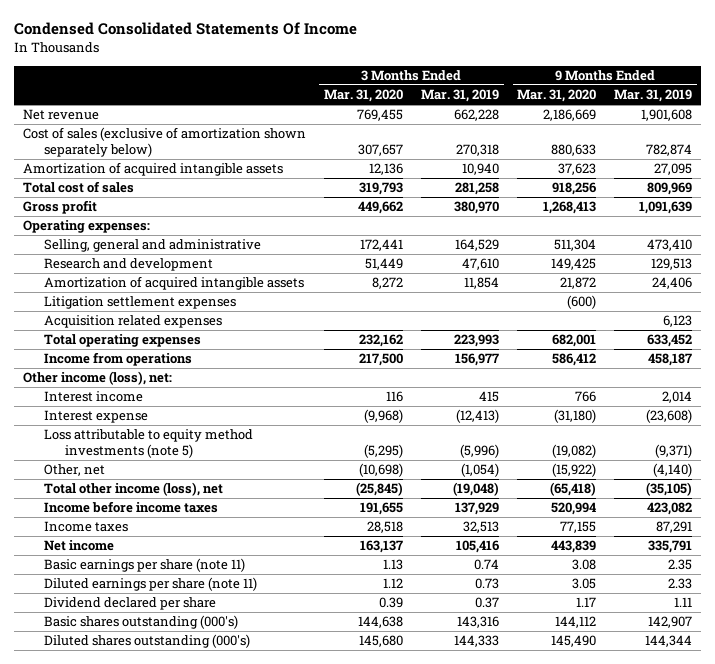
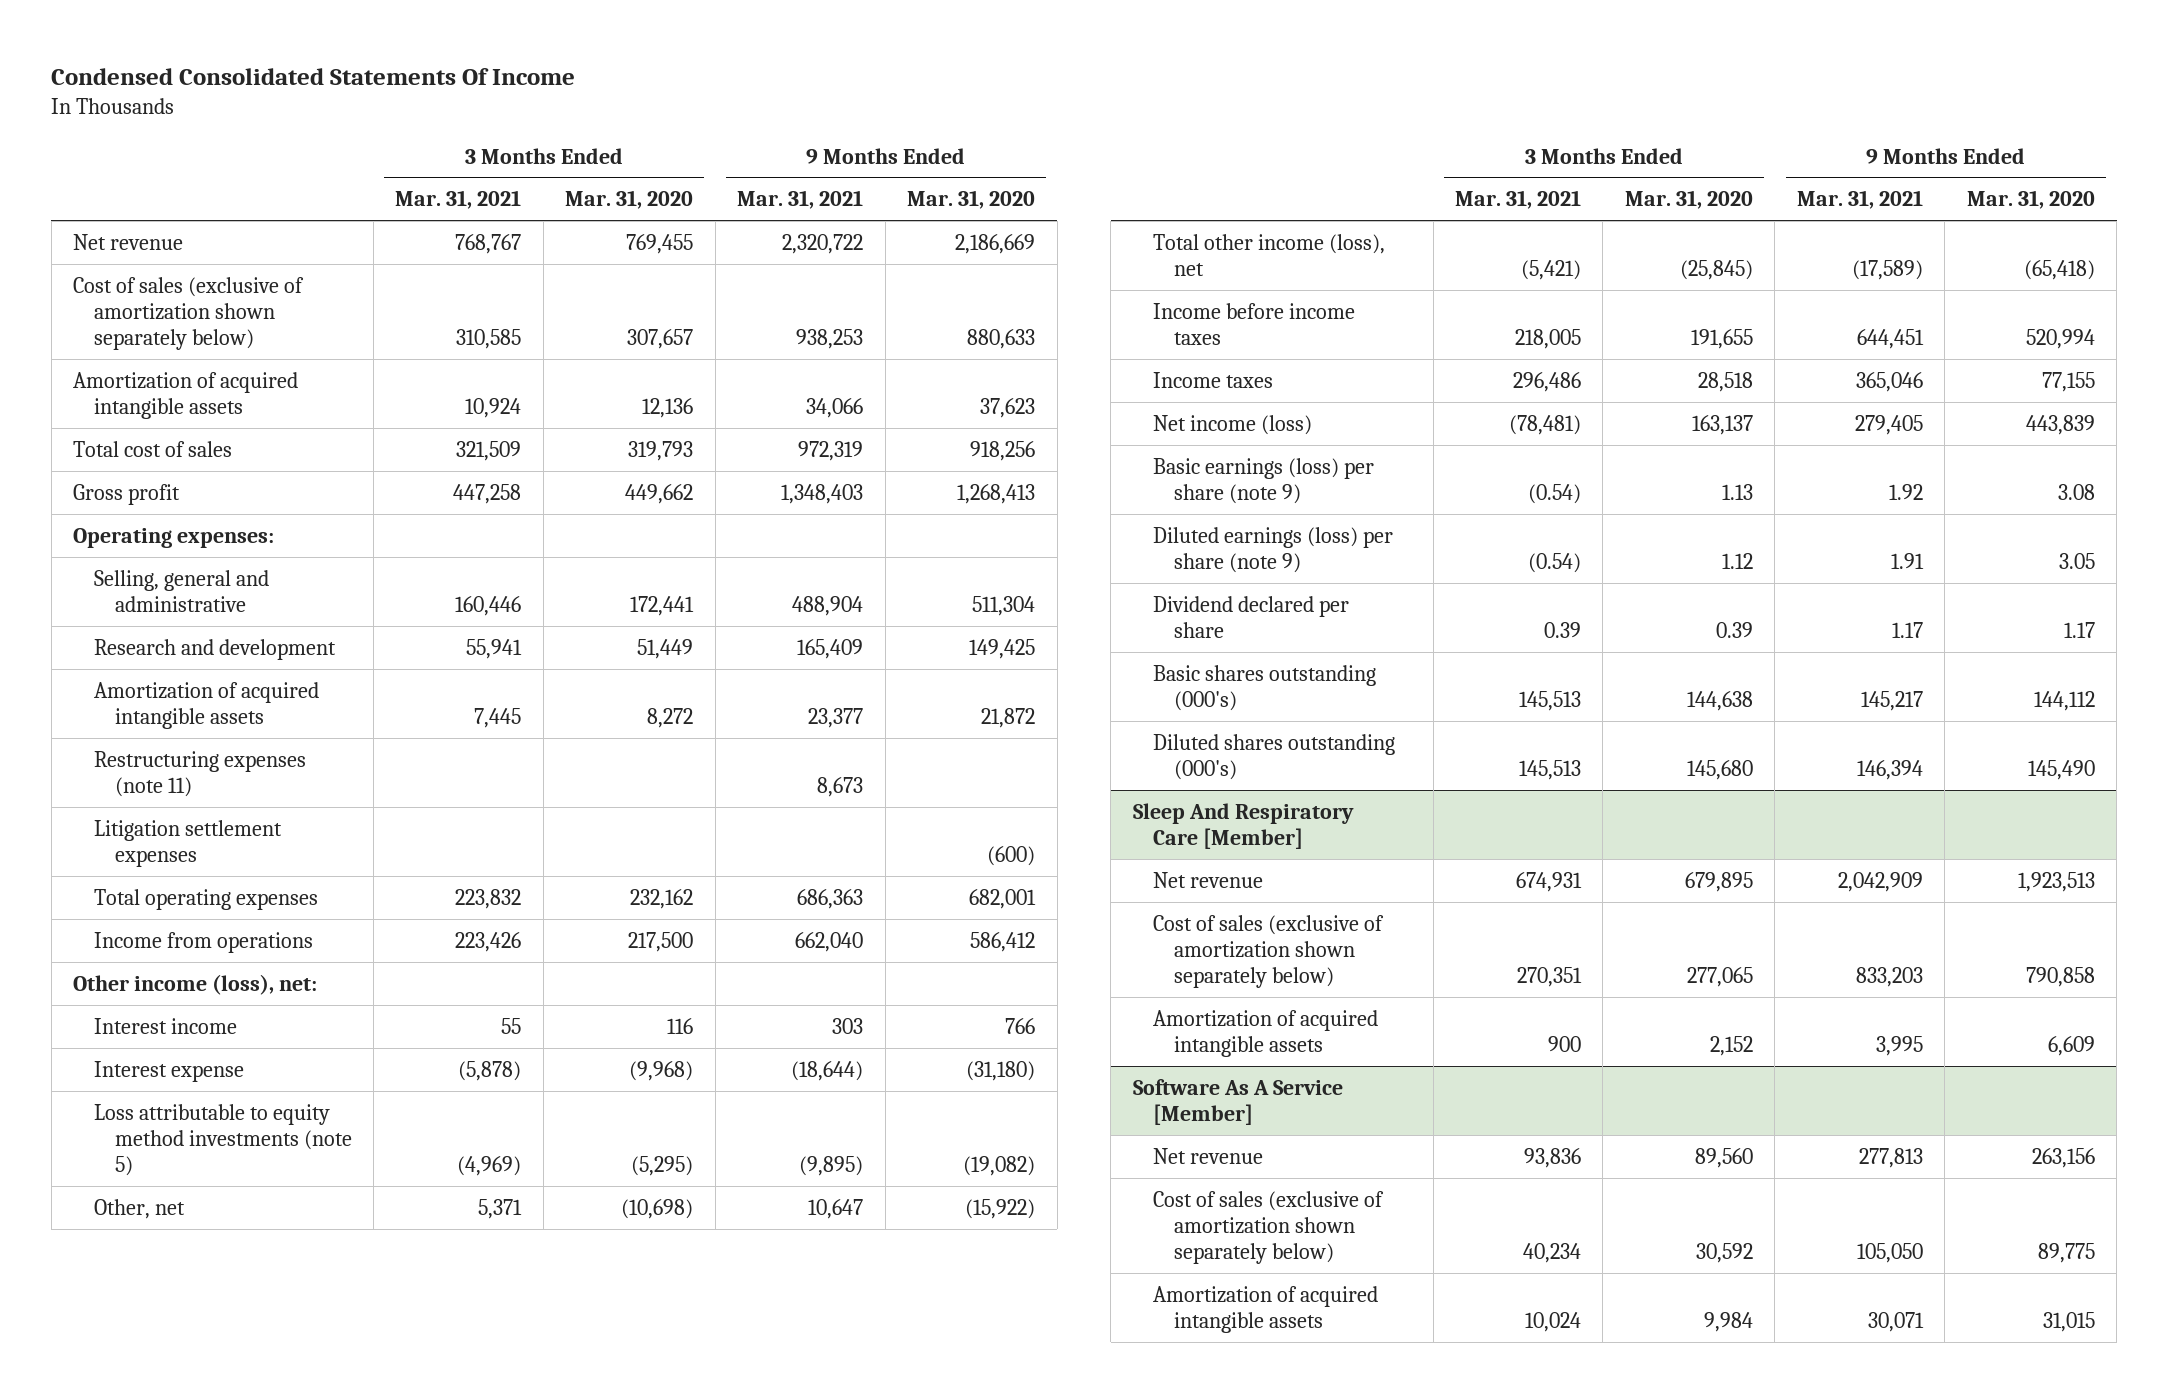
- | 3 Months Ended Mar. 31, 2020 | 3 Months Ended Mar. 31, 2019 | 9 Months Ended Mar. 31, 2020 | 9 Months Ended Mar. 31, 2019
+ | 3 Months Ended Mar. 31, 2021 | 3 Months Ended Mar. 31, 2020 | 9 Months Ended Mar. 31, 2021 | 9 Months Ended Mar. 31, 2020
+ Restructuring expenses (note 11) | | | 8,673 |
- Acquisition related expenses | | | | 6,123
- Net income | 163,137 | 105,416 | 443,839 | 335,791
- Basic earnings per share (note 11) | 1.13 | 0.74 | 3.08 | 2.35
- Diluted earnings per share (note 11) | 1.12 | 0.73 | 3.05 | 2.33
+ Net income (loss) | (78,481) | 163,137 | 279,405 | 443,839
+ Basic earnings (loss) per share (note 9) | (0.54) | 1.13 | 1.92 | 3.08
+ Diluted earnings (loss) per share (note 9) | (0.54) | 1.12 | 1.91 | 3.05
+ Sleep And Respiratory Care [Member]
+ Net revenue | 674,931 | 679,895 | 2,042,909 | 1,923,513
+ Cost of sales (exclusive of amortization shown separately below) | 270,351 | 277,065 | 833,203 | 790,858
+ Amortization of acquired intangible assets | 900 | 2,152 | 3,995 | 6,609
+ Software As A Service [Member]
+ Net revenue | 93,836 | 89,560 | 277,813 | 263,156
+ Cost of sales (exclusive of amortization shown separately below) | 40,234 | 30,592 | 105,050 | 89,775
+ Amortization of acquired intangible assets | 10,024 | 9,984 | 30,071 | 31,015

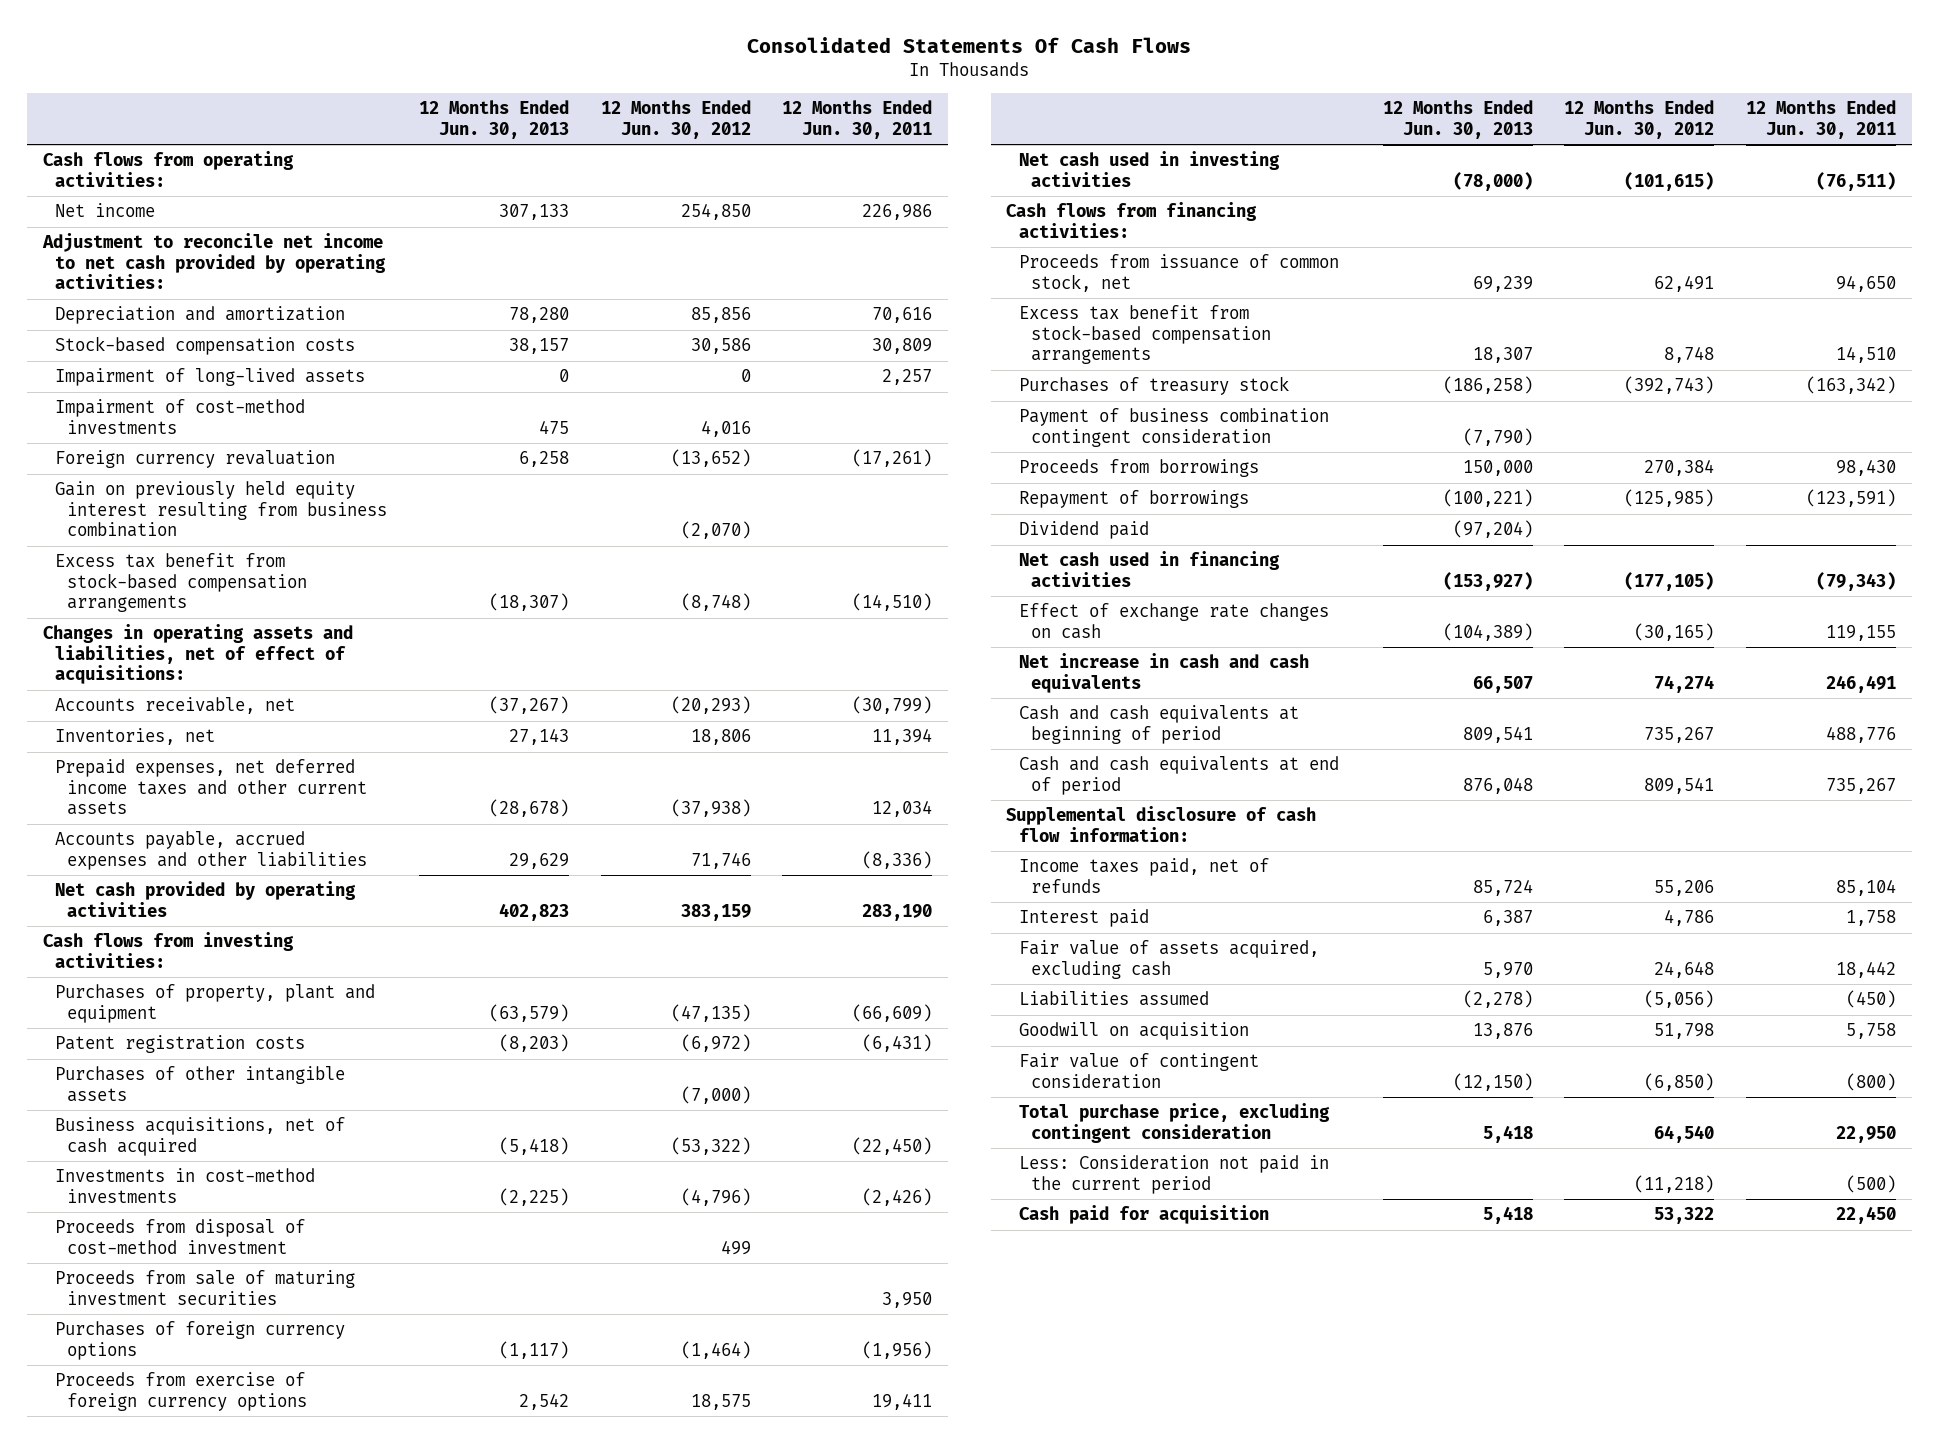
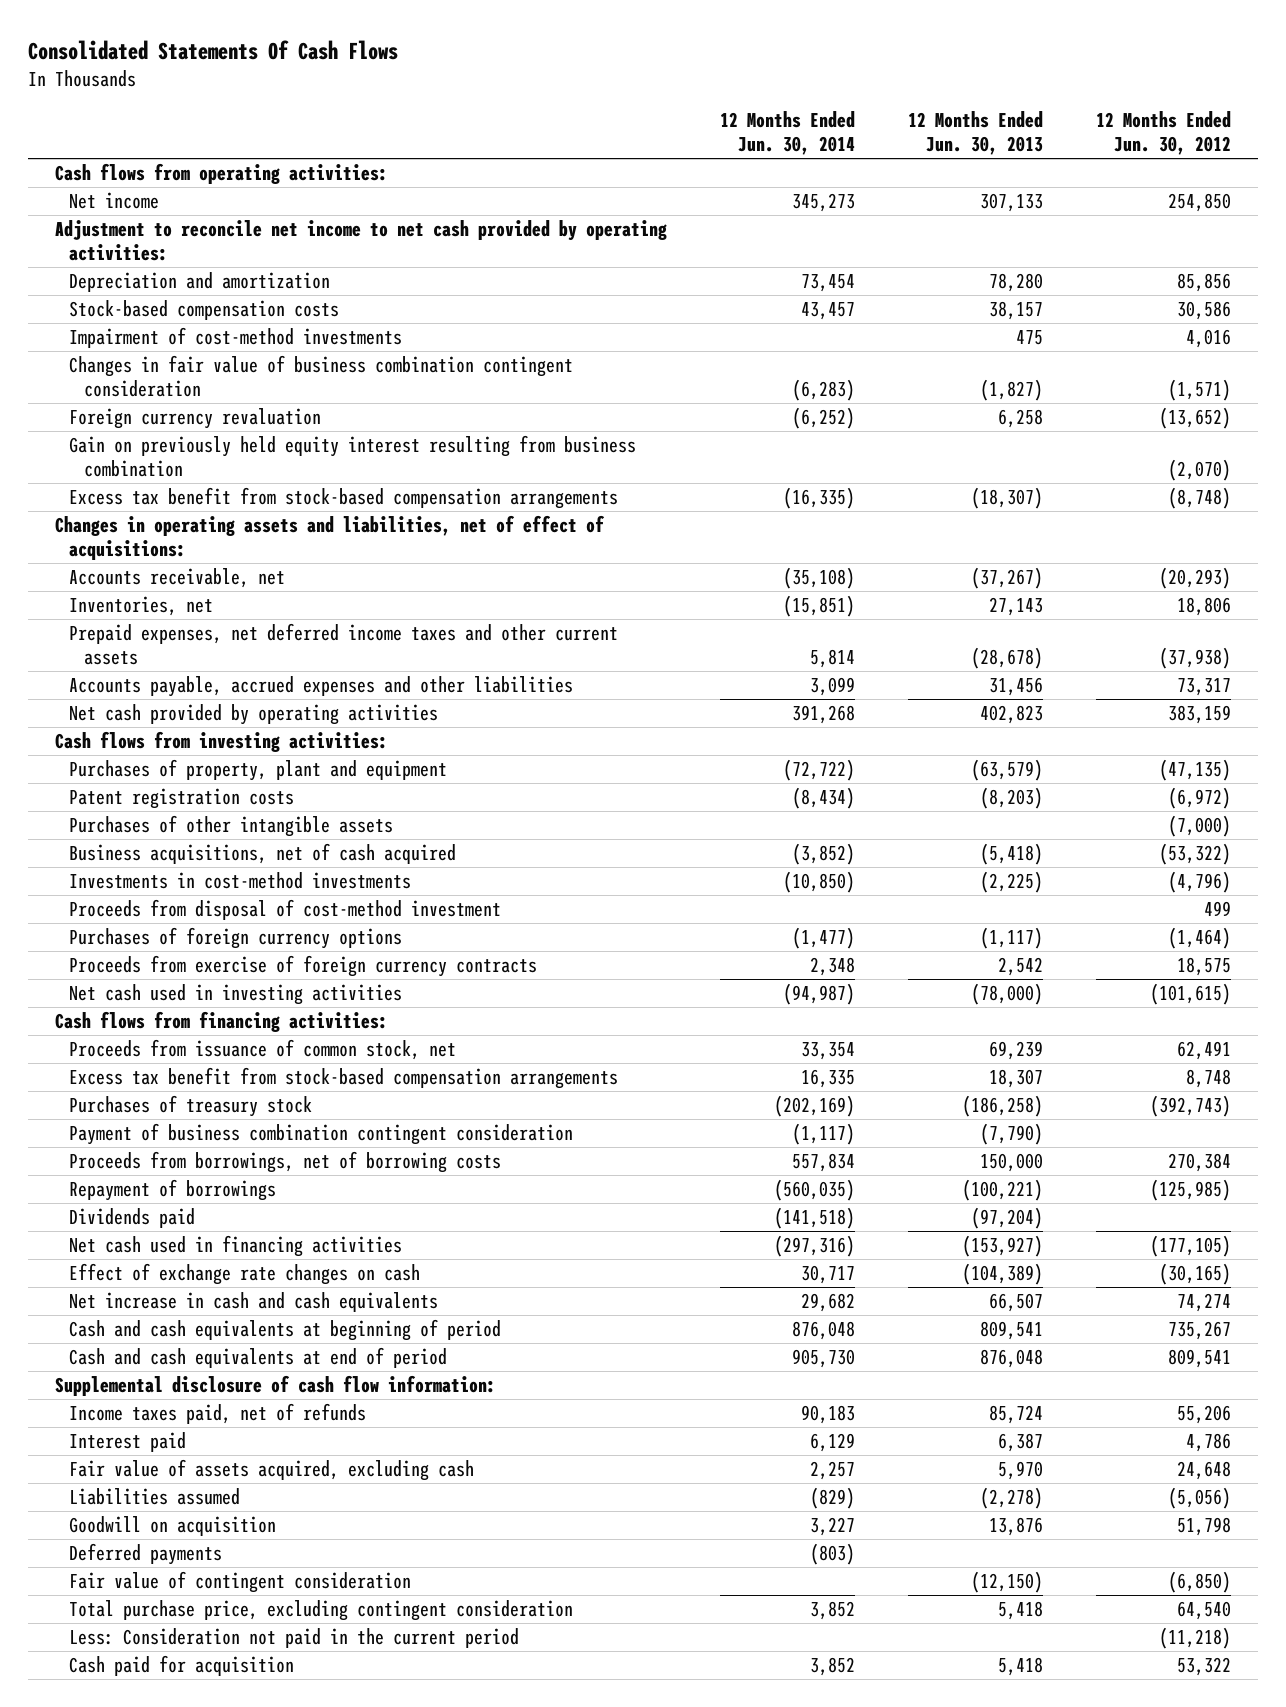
- | 12 Months Ended Jun. 30, 2013 | 12 Months Ended Jun. 30, 2012 | 12 Months Ended Jun. 30, 2011
+ | 12 Months Ended Jun. 30, 2014 | 12 Months Ended Jun. 30, 2013 | 12 Months Ended Jun. 30, 2012
- Impairment of long-lived assets | 0 | 0 | 2,257
+ Changes in fair value of business combination contingent consideration | (6,283) | (1,827) | (1,571)
- Accounts payable, accrued expenses and other liabilities | 29,629 | 71,746 | (8,336)
+ Accounts payable, accrued expenses and other liabilities | 3,099 | 31,456 | 73,317
- Proceeds from sale of maturing investment securities | | | 3,950
- Proceeds from exercise of foreign currency options | 2,542 | 18,575 | 19,411
+ Proceeds from exercise of foreign currency contracts | 2,348 | 2,542 | 18,575
- Proceeds from borrowings | 150,000 | 270,384 | 98,430
+ Proceeds from borrowings, net of borrowing costs | 557,834 | 150,000 | 270,384
- Dividend paid | (97,204) | |
+ Dividends paid | (141,518) | (97,204) |
+ Deferred payments | (803) | |

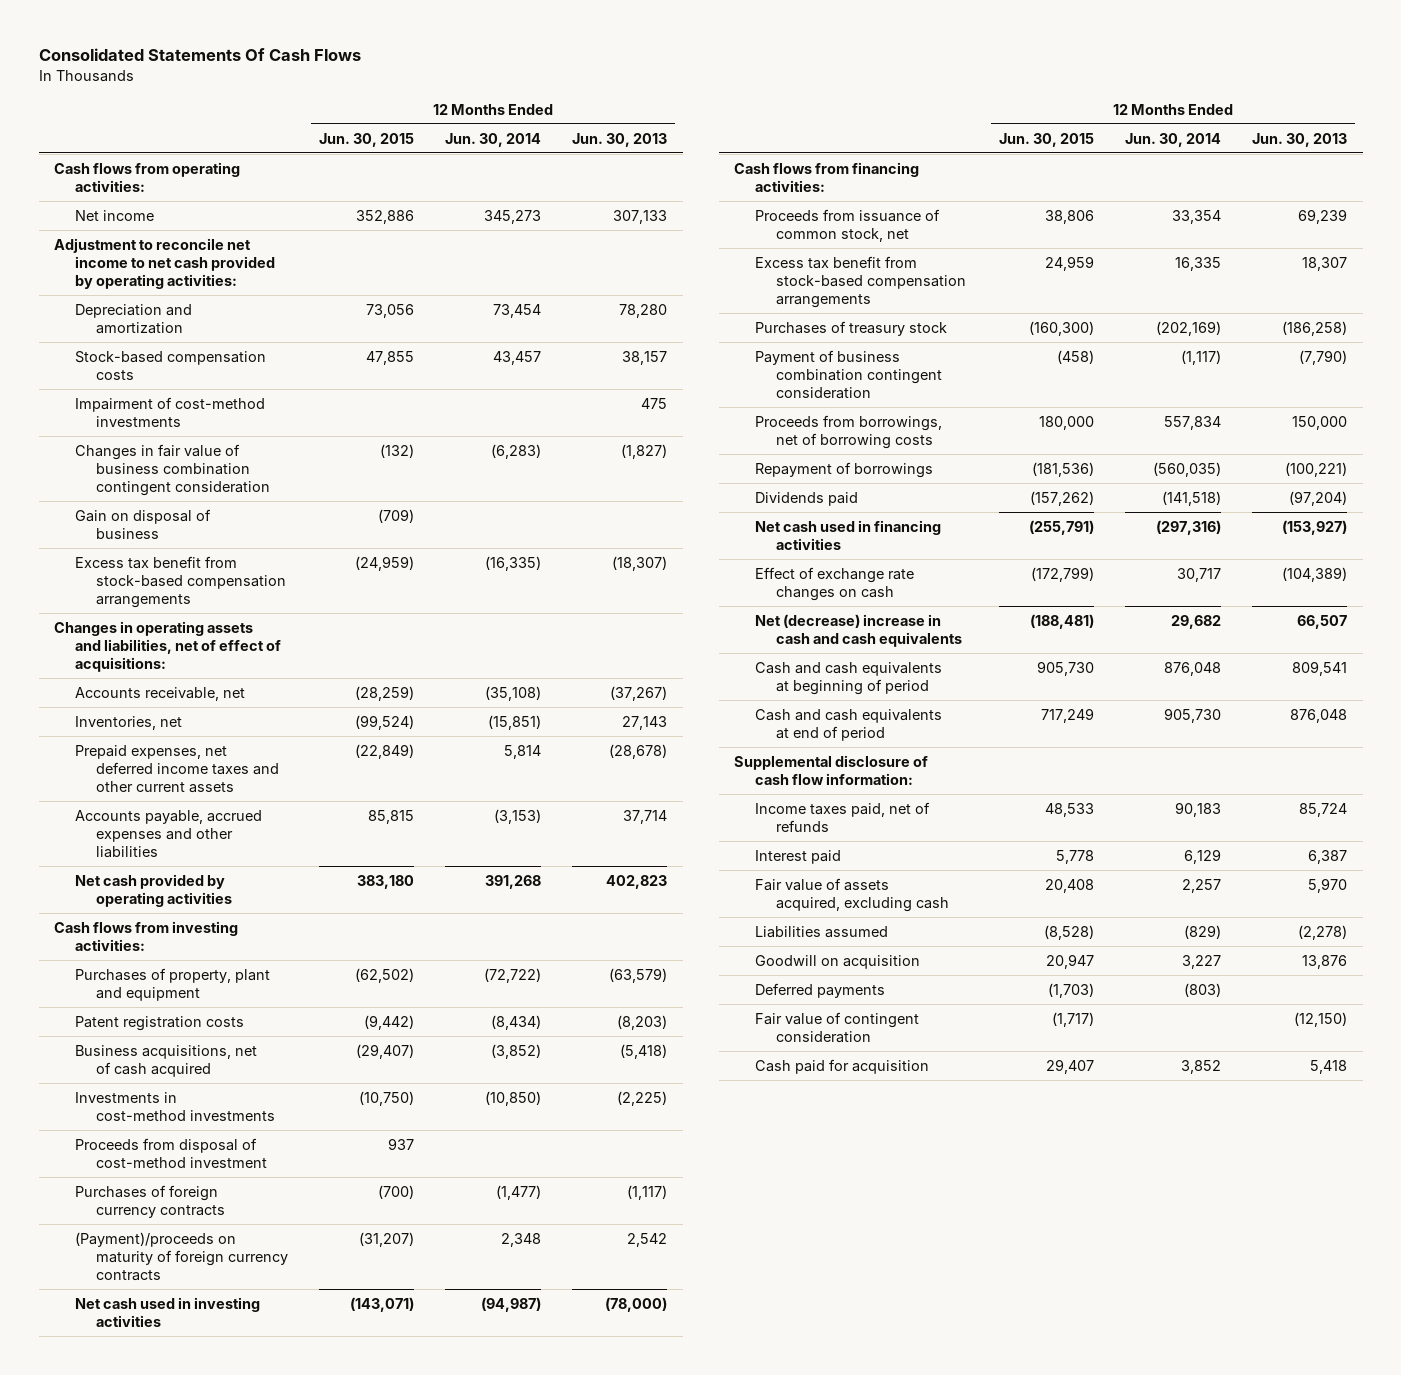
- | 12 Months Ended Jun. 30, 2014 | 12 Months Ended Jun. 30, 2013 | 12 Months Ended Jun. 30, 2012
+ | 12 Months Ended Jun. 30, 2015 | 12 Months Ended Jun. 30, 2014 | 12 Months Ended Jun. 30, 2013
- Foreign currency revaluation | (6,252) | 6,258 | (13,652)
- Gain on previously held equity interest resulting from business combination | | | (2,070)
+ Gain on disposal of business | (709) | |
- Accounts payable, accrued expenses and other liabilities | 3,099 | 31,456 | 73,317
+ Accounts payable, accrued expenses and other liabilities | 85,815 | (3,153) | 37,714
- Purchases of other intangible assets | | | (7,000)
- Purchases of foreign currency options | (1,477) | (1,117) | (1,464)
- Proceeds from exercise of foreign currency contracts | 2,348 | 2,542 | 18,575
+ Purchases of foreign currency contracts | (700) | (1,477) | (1,117)
+ (Payment)/proceeds on maturity of foreign currency contracts | (31,207) | 2,348 | 2,542
- Net increase in cash and cash equivalents | 29,682 | 66,507 | 74,274
+ Net (decrease) increase in cash and cash equivalents | (188,481) | 29,682 | 66,507
- Total purchase price, excluding contingent consideration | 3,852 | 5,418 | 64,540
- Less: Consideration not paid in the current period | | | (11,218)

